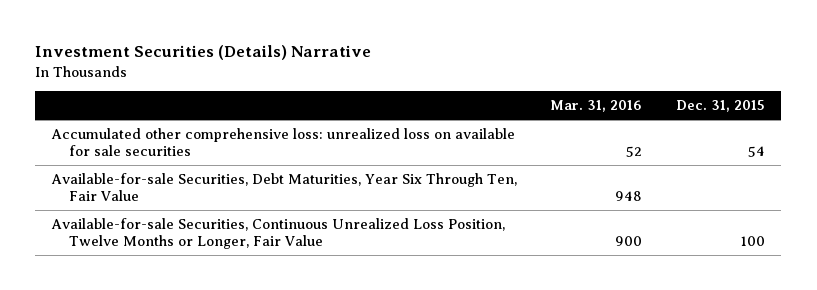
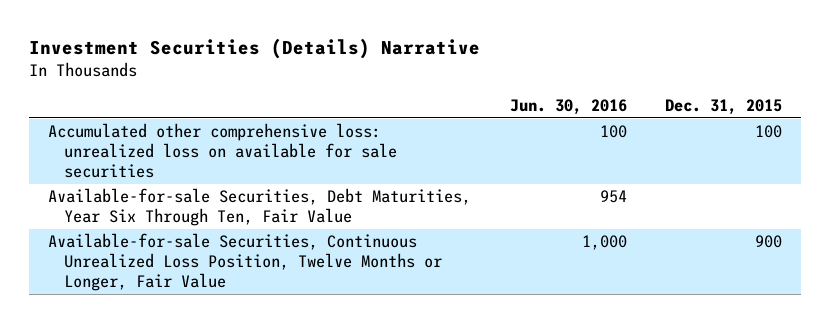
- | Mar. 31, 2016 | Dec. 31, 2015
+ | Jun. 30, 2016 | Dec. 31, 2015
- Accumulated other comprehensive loss: unrealized loss on available for sale securities | 52 | 54
+ Accumulated other comprehensive loss: unrealized loss on available for sale securities | 100 | 100
- Available-for-sale Securities, Continuous Unrealized Loss Position, Twelve Months or Longer, Fair Value | 900 | 100
+ Available-for-sale Securities, Continuous Unrealized Loss Position, Twelve Months or Longer, Fair Value | 1,000 | 900

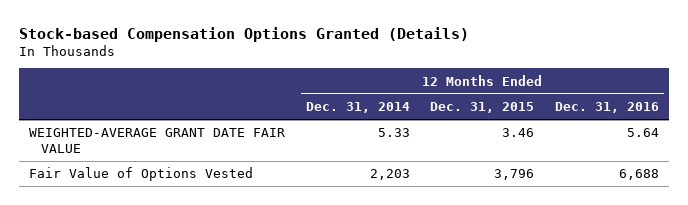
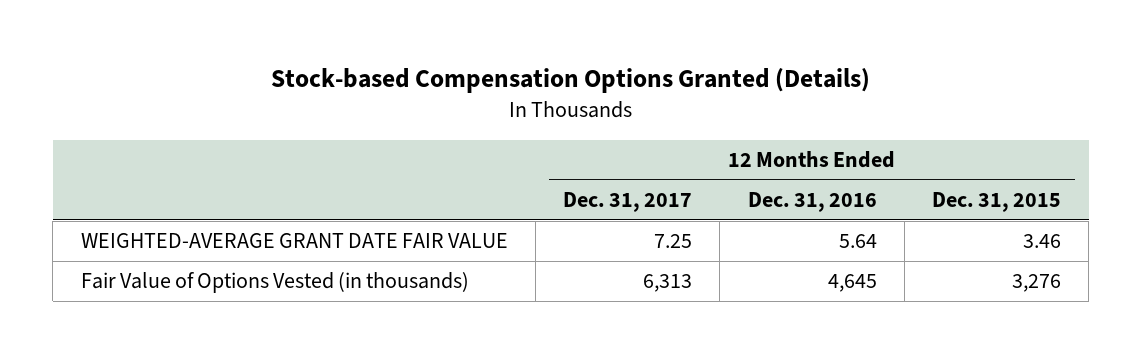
- | 12 Months Ended Dec. 31, 2014 | 12 Months Ended Dec. 31, 2015 | 12 Months Ended Dec. 31, 2016
+ | 12 Months Ended Dec. 31, 2017 | 12 Months Ended Dec. 31, 2016 | 12 Months Ended Dec. 31, 2015
- Fair Value of Options Vested | 2,203 | 3,796 | 6,688
+ Fair Value of Options Vested (in thousands) | 6,313 | 4,645 | 3,276

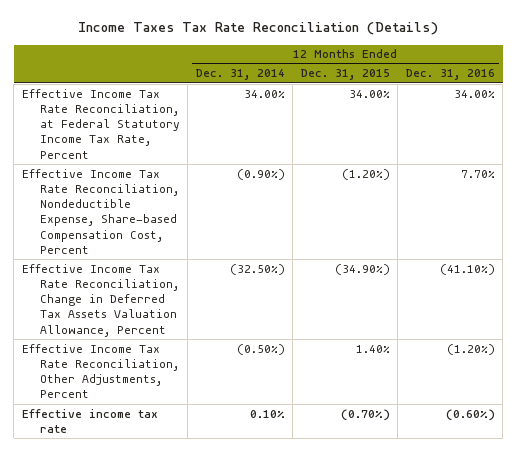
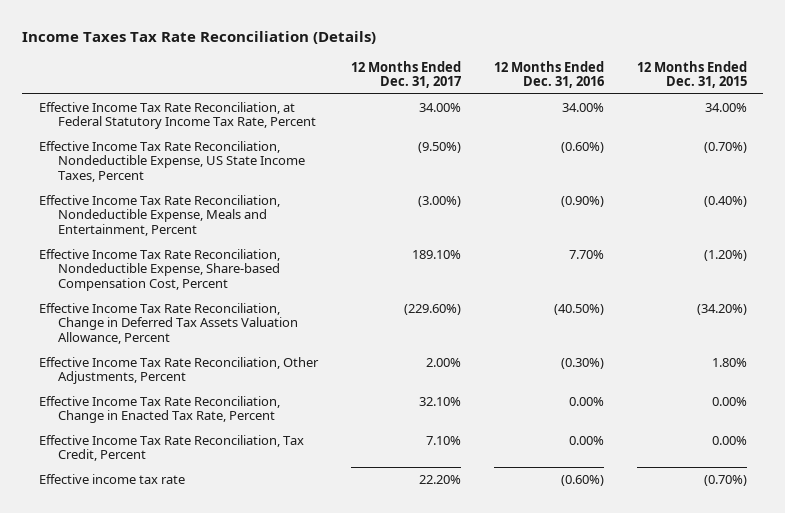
- | 12 Months Ended Dec. 31, 2014 | 12 Months Ended Dec. 31, 2015 | 12 Months Ended Dec. 31, 2016
+ | 12 Months Ended Dec. 31, 2017 | 12 Months Ended Dec. 31, 2016 | 12 Months Ended Dec. 31, 2015
+ Effective Income Tax Rate Reconciliation, Nondeductible Expense, US State Income Taxes, Percent | (9.50%) | (0.60%) | (0.70%)
+ Effective Income Tax Rate Reconciliation, Nondeductible Expense, Meals and Entertainment, Percent | (3.00%) | (0.90%) | (0.40%)
- Effective Income Tax Rate Reconciliation, Change in Deferred Tax Assets Valuation Allowance, Percent | (32.50%) | (34.90%) | (41.10%)
- Effective Income Tax Rate Reconciliation, Other Adjustments, Percent | (0.50%) | 1.40% | (1.20%)
+ Effective Income Tax Rate Reconciliation, Change in Deferred Tax Assets Valuation Allowance, Percent | (229.60%) | (40.50%) | (34.20%)
+ Effective Income Tax Rate Reconciliation, Other Adjustments, Percent | 2.00% | (0.30%) | 1.80%
+ Effective Income Tax Rate Reconciliation, Change in Enacted Tax Rate, Percent | 32.10% | 0.00% | 0.00%
+ Effective Income Tax Rate Reconciliation, Tax Credit, Percent | 7.10% | 0.00% | 0.00%

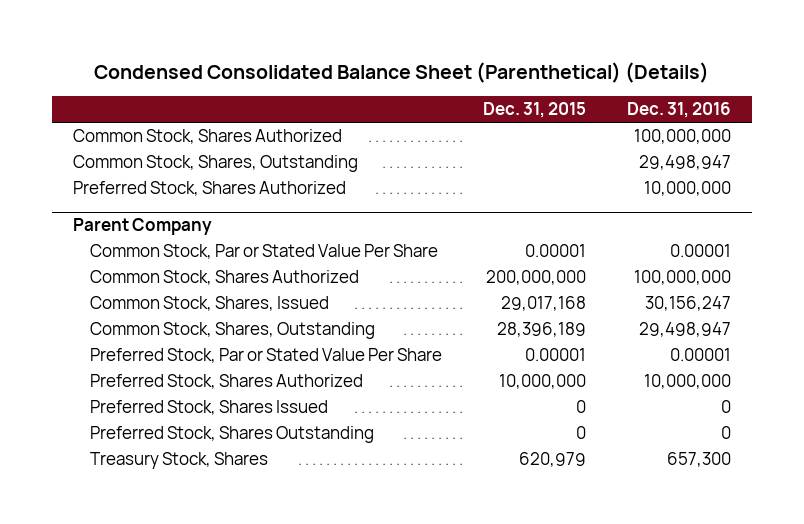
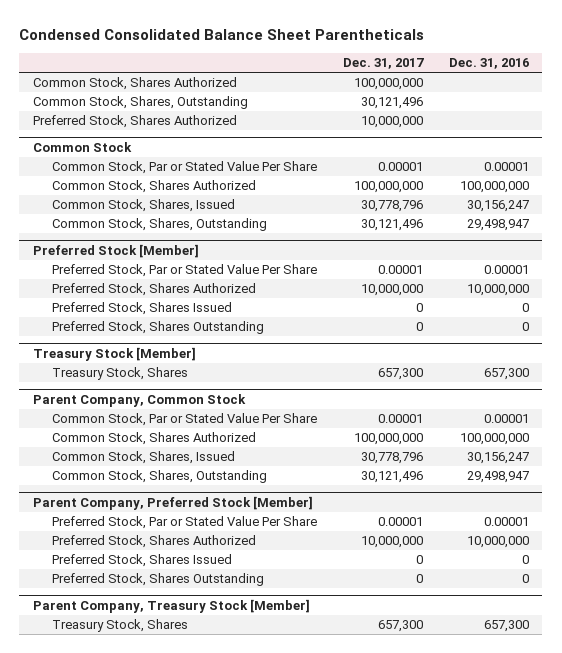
- Condensed Consolidated Balance Sheet (Parenthetical) (Details)
+ Condensed Consolidated Balance Sheet Parentheticals
- | Dec. 31, 2015 | Dec. 31, 2016
+ | Dec. 31, 2017 | Dec. 31, 2016
+ Common Stock, Shares Authorized | 100,000,000 |
+ Common Stock, Shares, Outstanding | 30,121,496 |
+ Preferred Stock, Shares Authorized | 10,000,000 |
+ Common Stock
+ Common Stock, Par or Stated Value Per Share | 0.00001 | 0.00001
+ Common Stock, Shares, Issued | 30,778,796 | 30,156,247
+ Preferred Stock [Member]
+ Preferred Stock, Par or Stated Value Per Share | 0.00001 | 0.00001
- Parent Company
+ Preferred Stock, Shares Issued | 0 | 0
+ Preferred Stock, Shares Outstanding | 0 | 0
+ Treasury Stock [Member]
+ Treasury Stock, Shares | 657,300 | 657,300
+ Parent Company, Common Stock
+ Parent Company, Preferred Stock [Member]
+ Parent Company, Treasury Stock [Member]

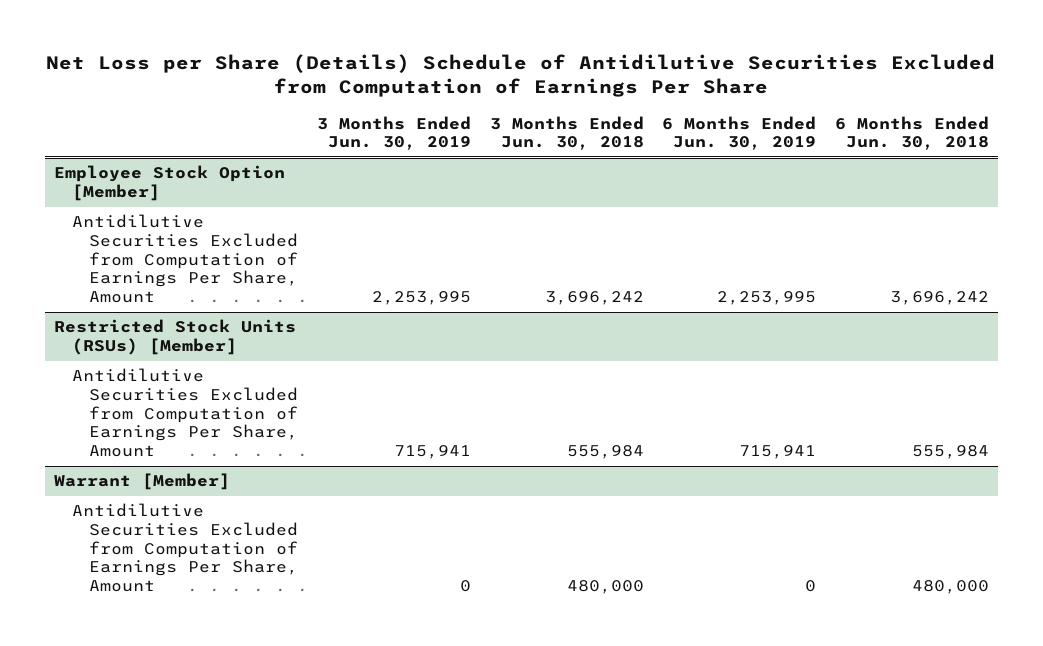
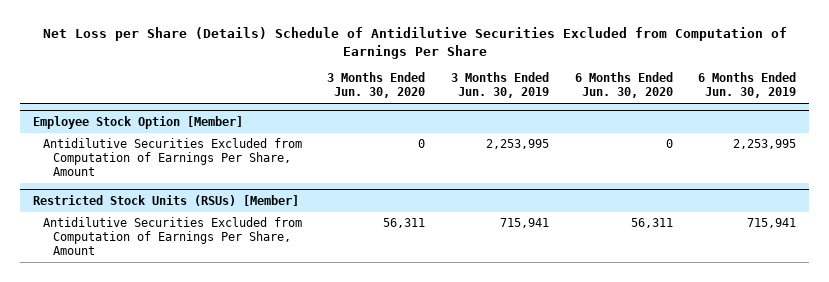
- | 3 Months Ended Jun. 30, 2019 | 3 Months Ended Jun. 30, 2018 | 6 Months Ended Jun. 30, 2019 | 6 Months Ended Jun. 30, 2018
+ | 3 Months Ended Jun. 30, 2020 | 3 Months Ended Jun. 30, 2019 | 6 Months Ended Jun. 30, 2020 | 6 Months Ended Jun. 30, 2019
- Warrant [Member]
- Antidilutive Securities Excluded from Computation of Earnings Per Share, Amount | 0 | 480,000 | 0 | 480,000

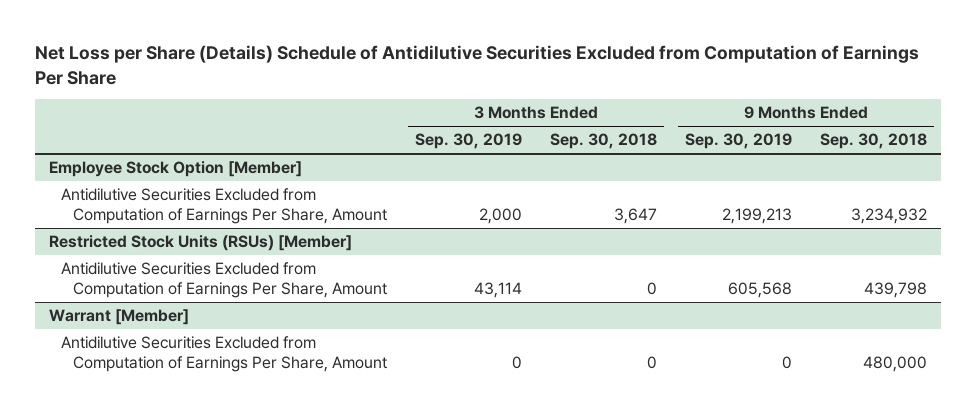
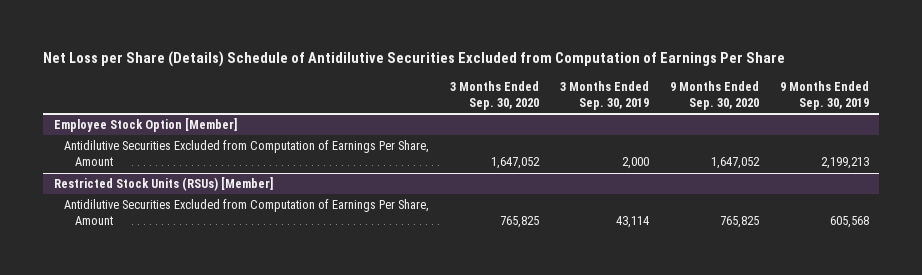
- | 3 Months Ended Sep. 30, 2019 | 3 Months Ended Sep. 30, 2018 | 9 Months Ended Sep. 30, 2019 | 9 Months Ended Sep. 30, 2018
+ | 3 Months Ended Sep. 30, 2020 | 3 Months Ended Sep. 30, 2019 | 9 Months Ended Sep. 30, 2020 | 9 Months Ended Sep. 30, 2019
- Warrant [Member]
- Antidilutive Securities Excluded from Computation of Earnings Per Share, Amount | 0 | 0 | 0 | 480,000

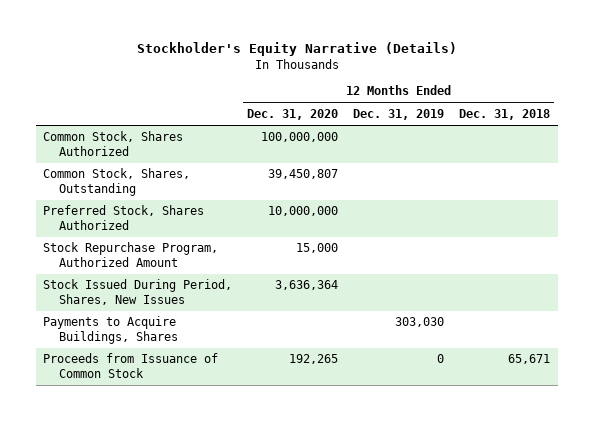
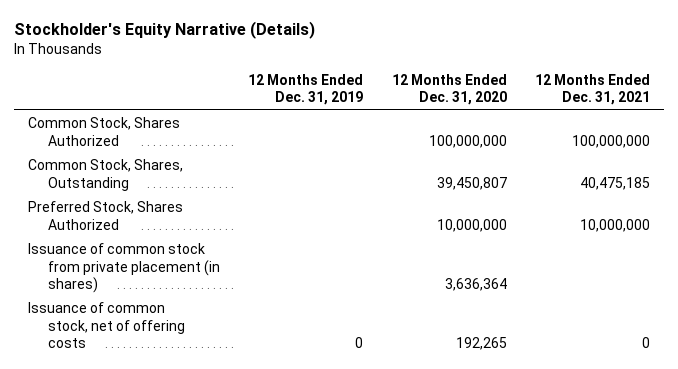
- | 12 Months Ended Dec. 31, 2020 | 12 Months Ended Dec. 31, 2019 | 12 Months Ended Dec. 31, 2018
+ | 12 Months Ended Dec. 31, 2019 | 12 Months Ended Dec. 31, 2020 | 12 Months Ended Dec. 31, 2021
- Stock Repurchase Program, Authorized Amount | 15,000 | |
- Stock Issued During Period, Shares, New Issues | 3,636,364 | |
- Payments to Acquire Buildings, Shares | | 303,030 |
- Proceeds from Issuance of Common Stock | 192,265 | 0 | 65,671
+ Issuance of common stock from private placement (in shares) | | 3,636,364 |
+ Issuance of common stock, net of offering costs | 0 | 192,265 | 0

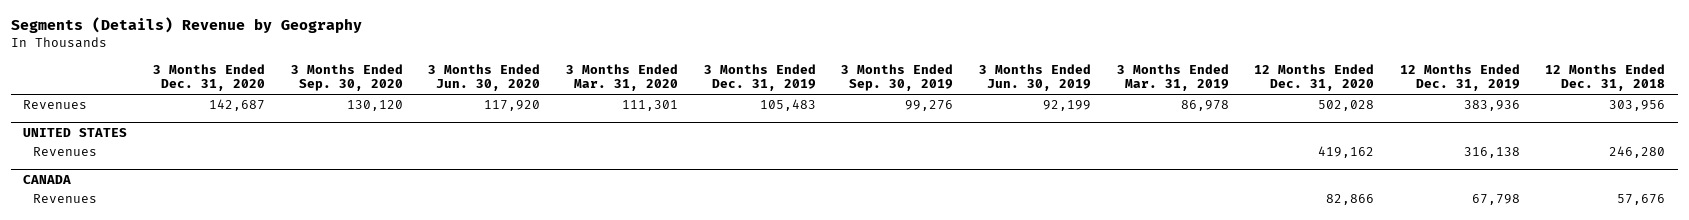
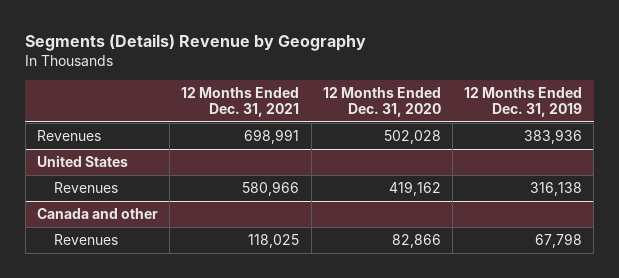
- | 3 Months Ended Dec. 31, 2020 | 3 Months Ended Sep. 30, 2020 | 3 Months Ended Jun. 30, 2020 | 3 Months Ended Mar. 31, 2020 | 3 Months Ended Dec. 31, 2019 | 3 Months Ended Sep. 30, 2019 | 3 Months Ended Jun. 30, 2019 | 3 Months Ended Mar. 31, 2019 | 12 Months Ended Dec. 31, 2020 | 12 Months Ended Dec. 31, 2019 | 12 Months Ended Dec. 31, 2018
+ | 12 Months Ended Dec. 31, 2021 | 12 Months Ended Dec. 31, 2020 | 12 Months Ended Dec. 31, 2019
- UNITED STATES
+ United States
- CANADA
+ Canada and other

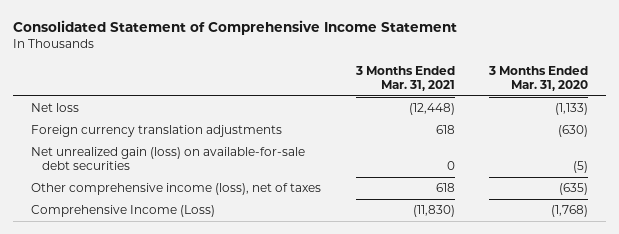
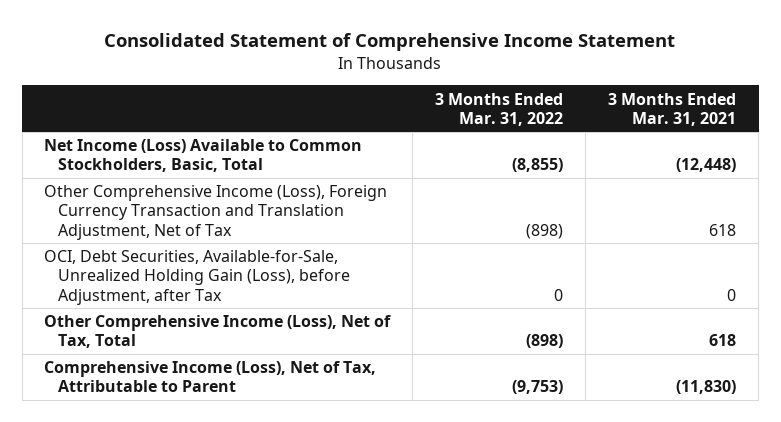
- | 3 Months Ended Mar. 31, 2021 | 3 Months Ended Mar. 31, 2020
+ | 3 Months Ended Mar. 31, 2022 | 3 Months Ended Mar. 31, 2021
- Net loss | (12,448) | (1,133)
- Foreign currency translation adjustments | 618 | (630)
- Net unrealized gain (loss) on available-for-sale debt securities | 0 | (5)
- Other comprehensive income (loss), net of taxes | 618 | (635)
- Comprehensive Income (Loss) | (11,830) | (1,768)
+ Net Income (Loss) Available to Common Stockholders, Basic, Total | (8,855) | (12,448)
+ Other Comprehensive Income (Loss), Foreign Currency Transaction and Translation Adjustment, Net of Tax | (898) | 618
+ OCI, Debt Securities, Available-for-Sale, Unrealized Holding Gain (Loss), before Adjustment, after Tax | 0 | 0
+ Other Comprehensive Income (Loss), Net of Tax, Total | (898) | 618
+ Comprehensive Income (Loss), Net of Tax, Attributable to Parent | (9,753) | (11,830)

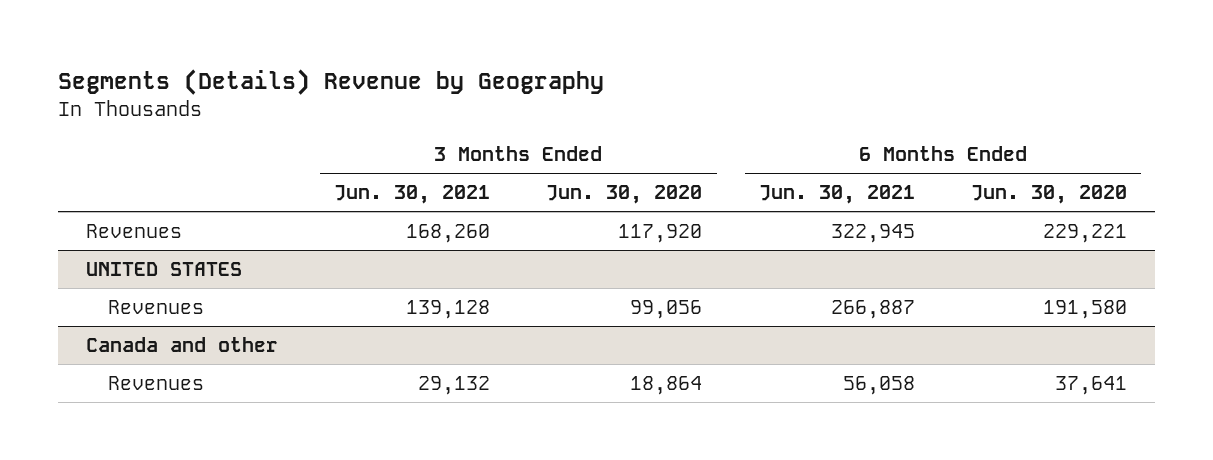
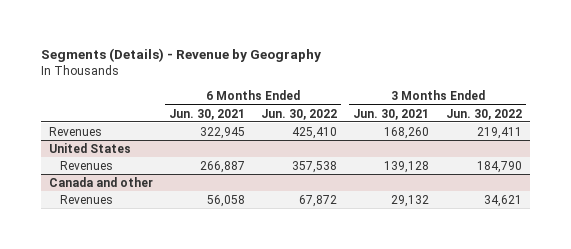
- Segments (Details) Revenue by Geography
+ Segments (Details) - Revenue by Geography
- | 3 Months Ended Jun. 30, 2021 | 3 Months Ended Jun. 30, 2020 | 6 Months Ended Jun. 30, 2021 | 6 Months Ended Jun. 30, 2020
+ | 6 Months Ended Jun. 30, 2021 | 6 Months Ended Jun. 30, 2022 | 3 Months Ended Jun. 30, 2021 | 3 Months Ended Jun. 30, 2022
- UNITED STATES
+ United States

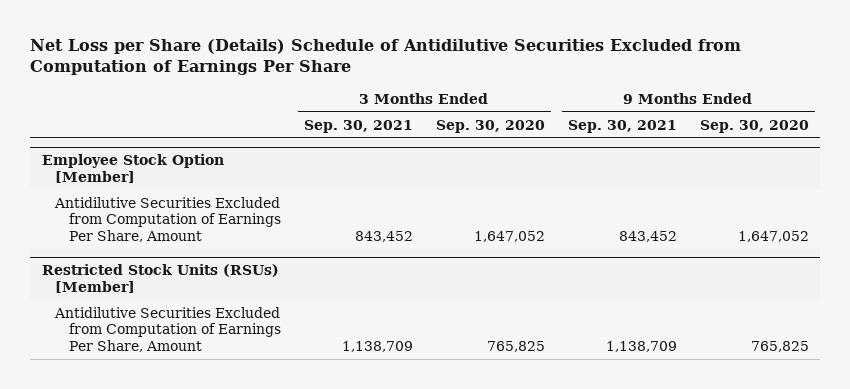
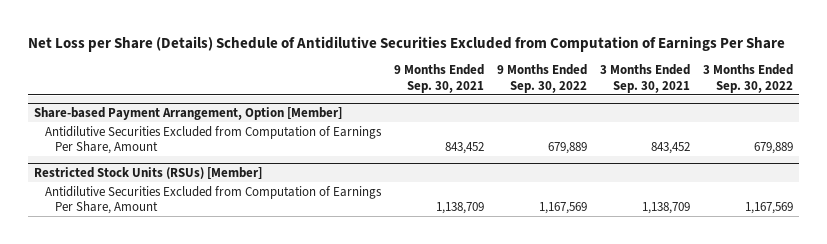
- | 3 Months Ended Sep. 30, 2021 | 3 Months Ended Sep. 30, 2020 | 9 Months Ended Sep. 30, 2021 | 9 Months Ended Sep. 30, 2020
+ | 9 Months Ended Sep. 30, 2021 | 9 Months Ended Sep. 30, 2022 | 3 Months Ended Sep. 30, 2021 | 3 Months Ended Sep. 30, 2022
- Employee Stock Option [Member]
+ Share-based Payment Arrangement, Option [Member]

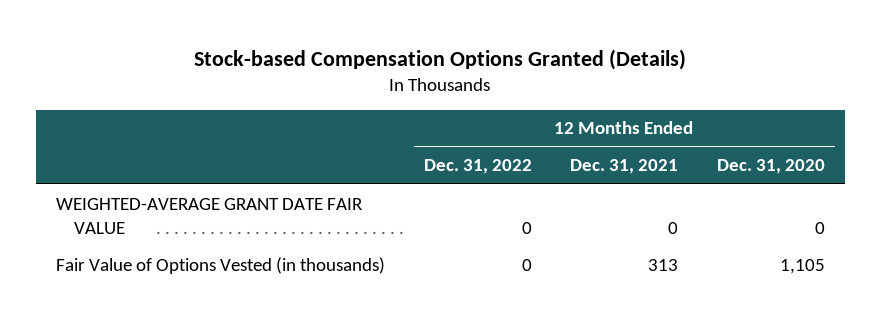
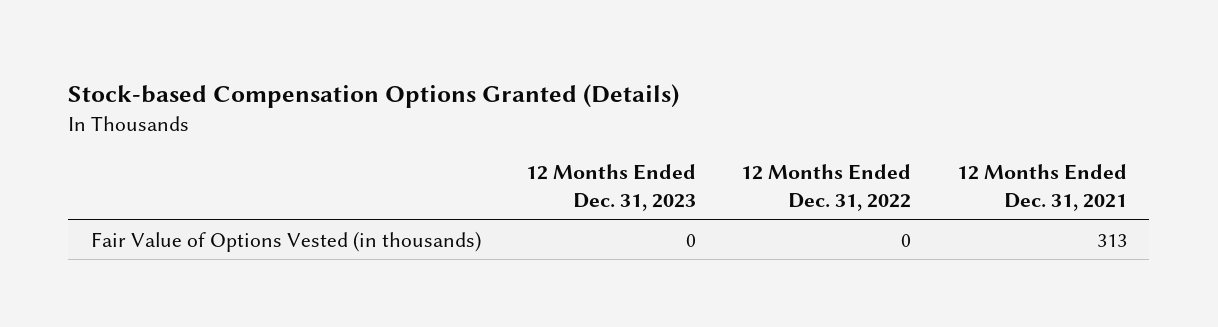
- | 12 Months Ended Dec. 31, 2022 | 12 Months Ended Dec. 31, 2021 | 12 Months Ended Dec. 31, 2020
+ | 12 Months Ended Dec. 31, 2023 | 12 Months Ended Dec. 31, 2022 | 12 Months Ended Dec. 31, 2021
- WEIGHTED-AVERAGE GRANT DATE FAIR VALUE | 0 | 0 | 0

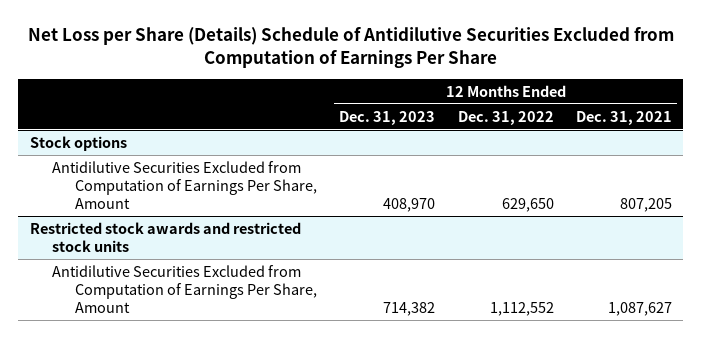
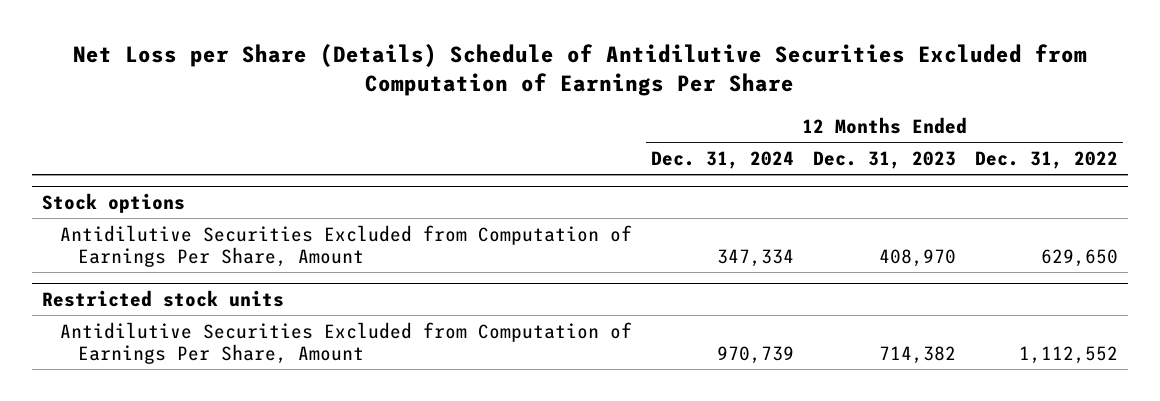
- | 12 Months Ended Dec. 31, 2023 | 12 Months Ended Dec. 31, 2022 | 12 Months Ended Dec. 31, 2021
+ | 12 Months Ended Dec. 31, 2024 | 12 Months Ended Dec. 31, 2023 | 12 Months Ended Dec. 31, 2022
- Restricted stock awards and restricted stock units
+ Restricted stock units

